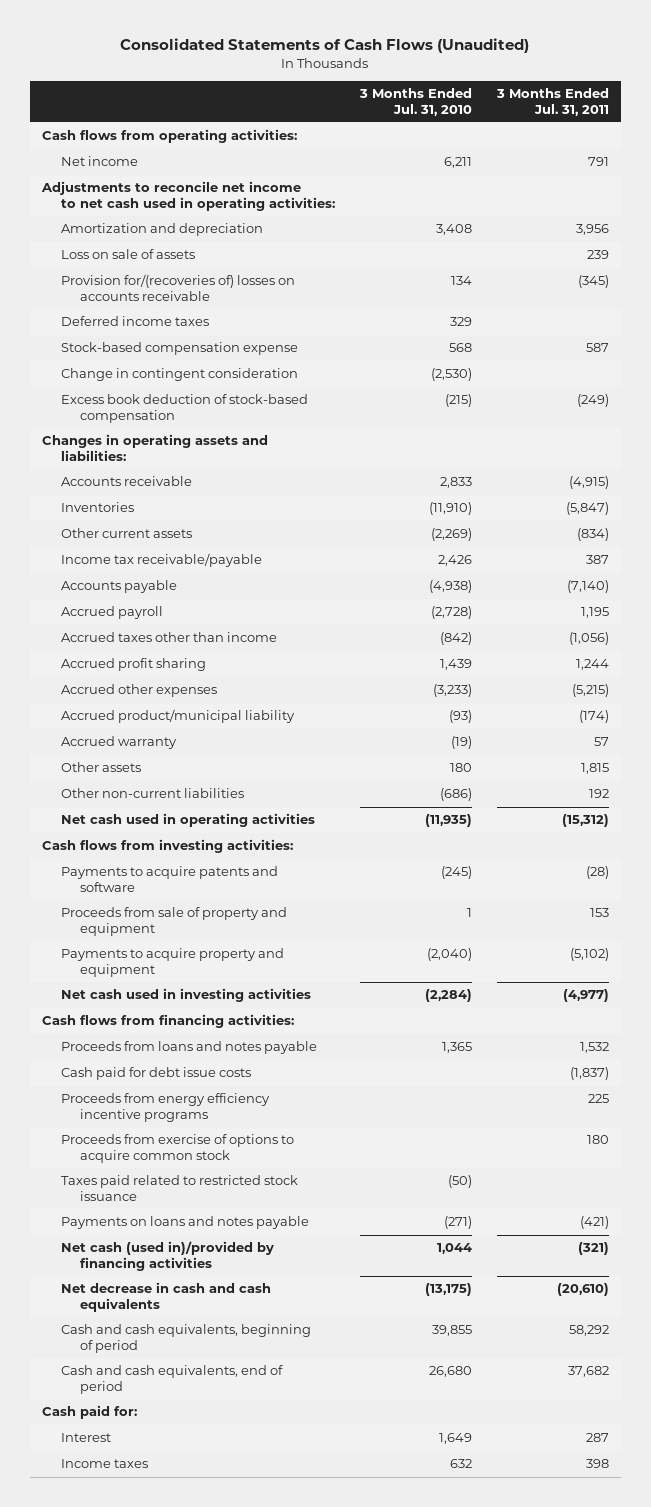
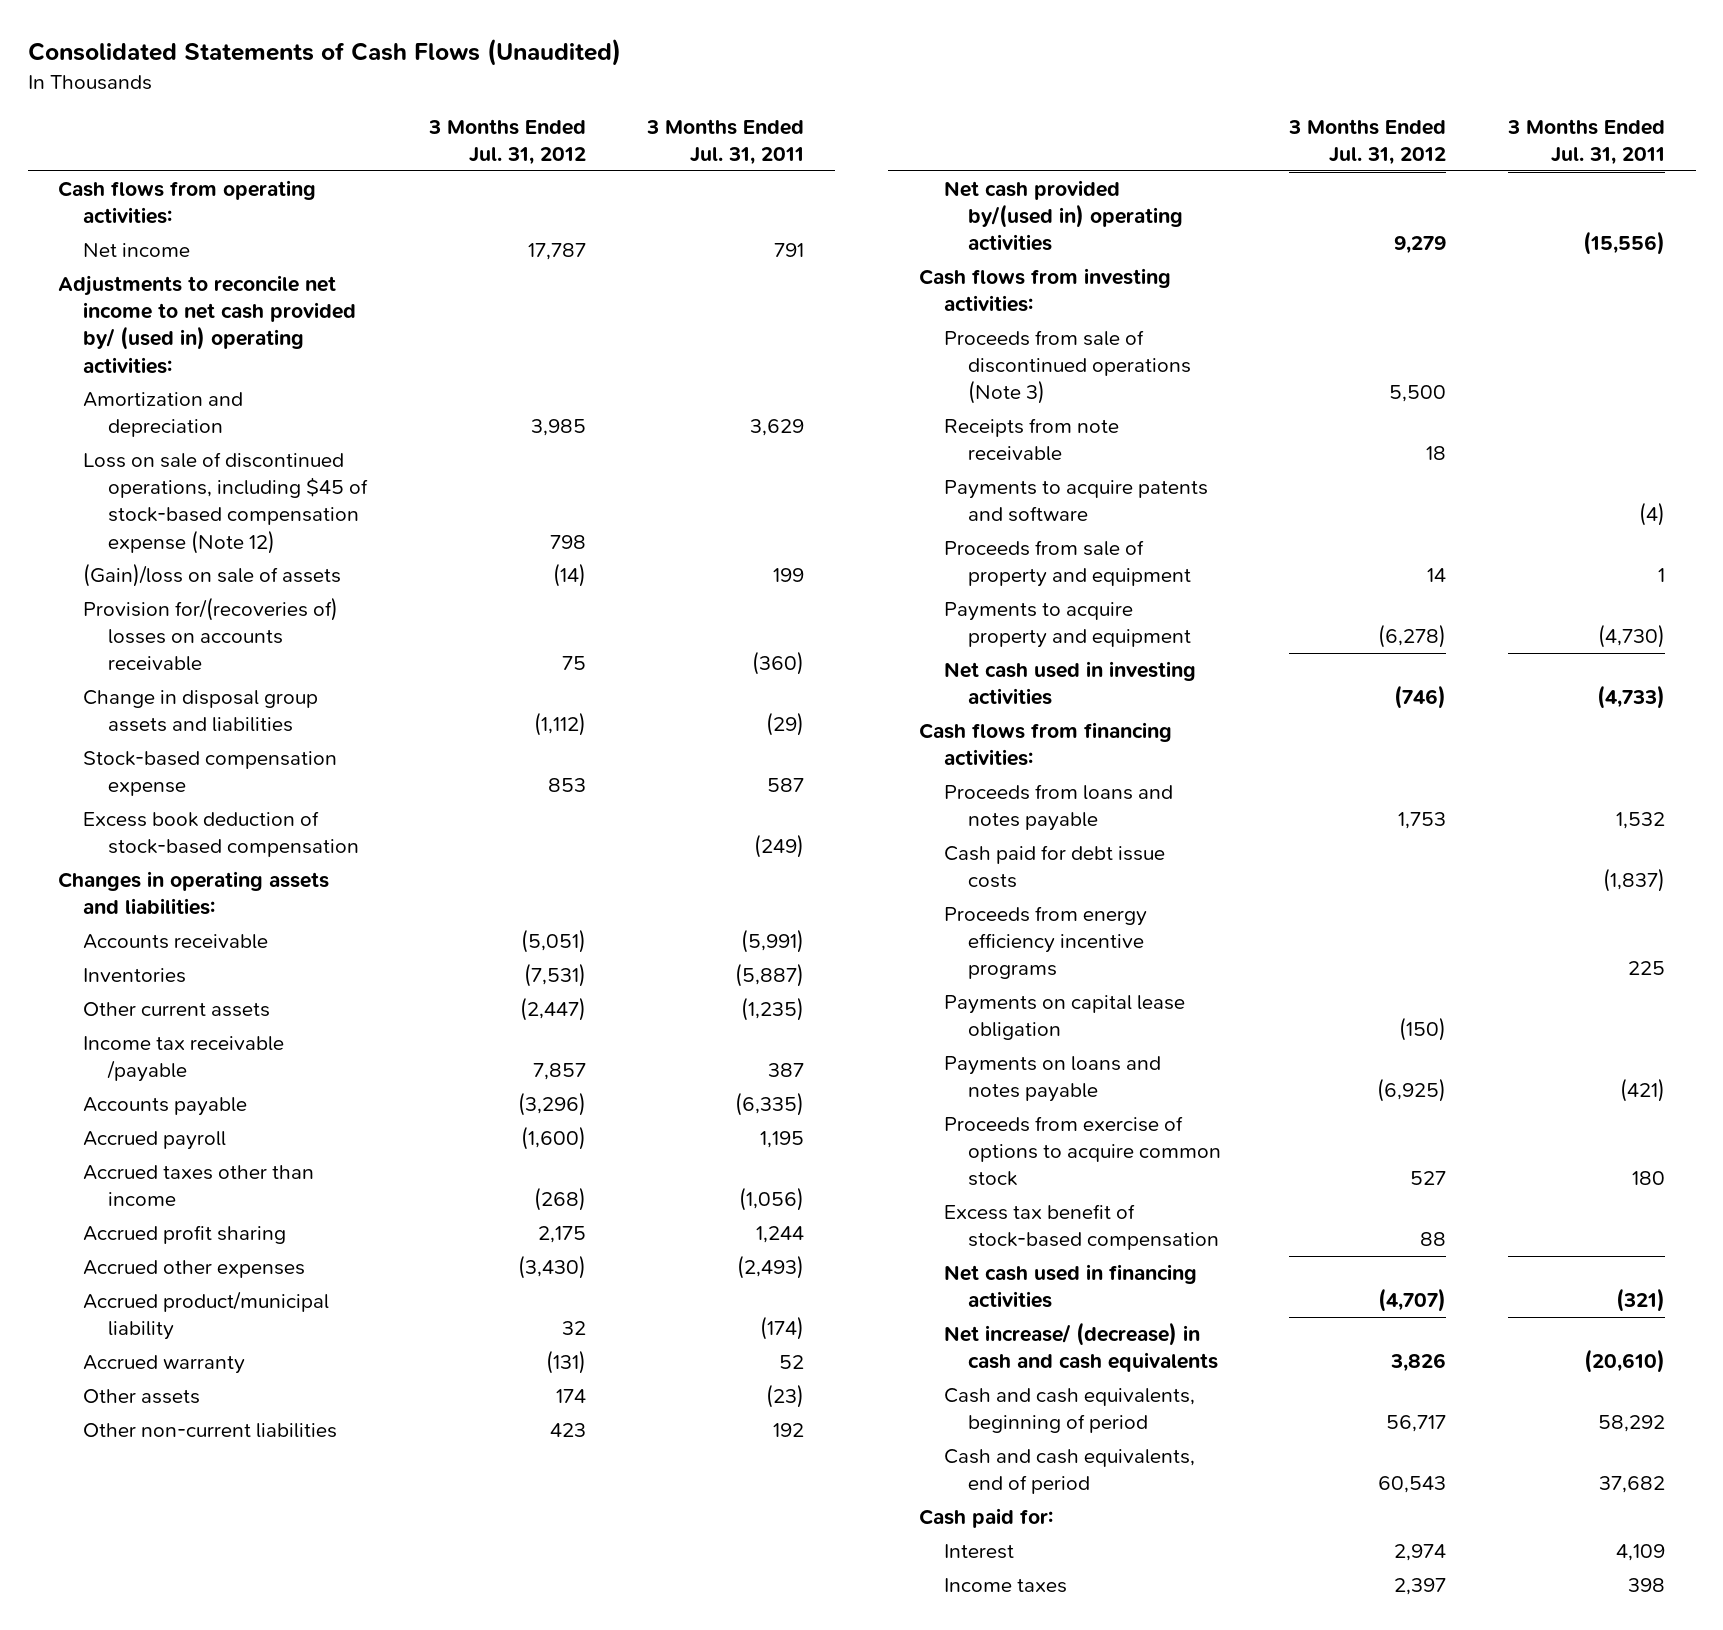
- | 3 Months Ended Jul. 31, 2010 | 3 Months Ended Jul. 31, 2011
+ | 3 Months Ended Jul. 31, 2012 | 3 Months Ended Jul. 31, 2011
- Adjustments to reconcile net income to net cash used in operating activities:
- Amortization and depreciation | 3,408 | 3,956
- Loss on sale of assets | | 239
- Provision for/(recoveries of) losses on accounts receivable | 134 | (345)
- Deferred income taxes | 329 |
+ Adjustments to reconcile net income to net cash provided by/ (used in) operating activities:
+ Amortization and depreciation | 3,985 | 3,629
+ Loss on sale of discontinued operations, including $45 of stock-based compensation expense (Note 12) | 798 |
+ (Gain)/loss on sale of assets | (14) | 199
+ Provision for/(recoveries of) losses on accounts receivable | 75 | (360)
+ Change in disposal group assets and liabilities | (1,112) | (29)
- Change in contingent consideration | (2,530) |
- Accounts receivable | 2,833 | (4,915)
- Inventories | (11,910) | (5,847)
- Other current assets | (2,269) | (834)
- Income tax receivable/payable | 2,426 | 387
- Accounts payable | (4,938) | (7,140)
+ Accounts receivable | (5,051) | (5,991)
+ Inventories | (7,531) | (5,887)
+ Other current assets | (2,447) | (1,235)
+ Income tax receivable /payable | 7,857 | 387
+ Accounts payable | (3,296) | (6,335)
- Accrued other expenses | (3,233) | (5,215)
+ Accrued other expenses | (3,430) | (2,493)
- Accrued warranty | (19) | 57
- Other assets | 180 | 1,815
+ Accrued warranty | (131) | 52
+ Other assets | 174 | (23)
- Net cash used in operating activities | (11,935) | (15,312)
+ Net cash provided by/(used in) operating activities | 9,279 | (15,556)
- Payments to acquire patents and software | (245) | (28)
- Proceeds from sale of property and equipment | 1 | 153
- Payments to acquire property and equipment | (2,040) | (5,102)
- Net cash used in investing activities | (2,284) | (4,977)
+ Proceeds from sale of discontinued operations (Note 3) | 5,500 |
+ Receipts from note receivable | 18 |
+ Payments to acquire patents and software | | (4)
+ Proceeds from sale of property and equipment | 14 | 1
+ Payments to acquire property and equipment | (6,278) | (4,730)
+ Net cash used in investing activities | (746) | (4,733)
- Taxes paid related to restricted stock issuance | (50) |
+ Payments on capital lease obligation | (150) |
- Net cash (used in)/provided by financing activities | 1,044 | (321)
- Net decrease in cash and cash equivalents | (13,175) | (20,610)
moved down: Proceeds from exercise of options to acquire common stock | 527 | 180
+ Excess tax benefit of stock-based compensation | 88 |
+ Net cash used in financing activities | (4,707) | (321)
+ Net increase/ (decrease) in cash and cash equivalents | 3,826 | (20,610)
- Interest | 1,649 | 287
+ Interest | 2,974 | 4,109

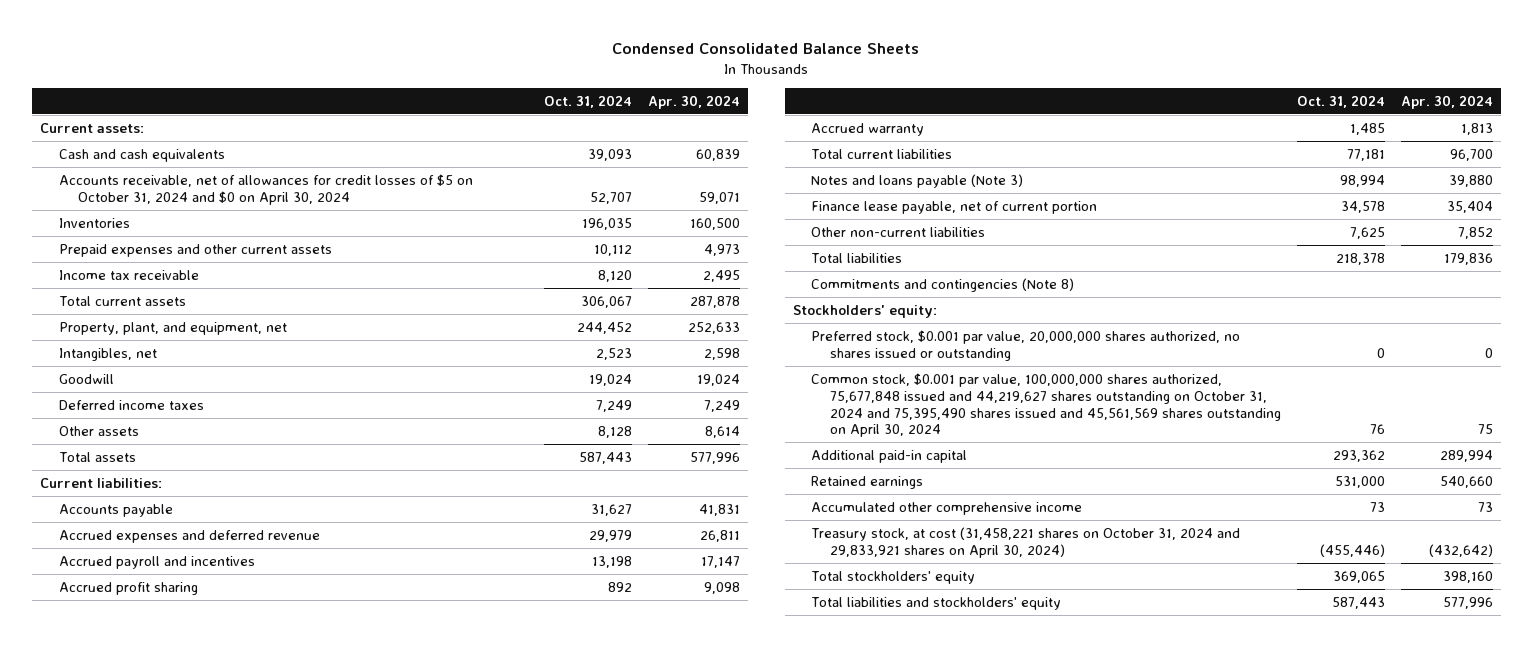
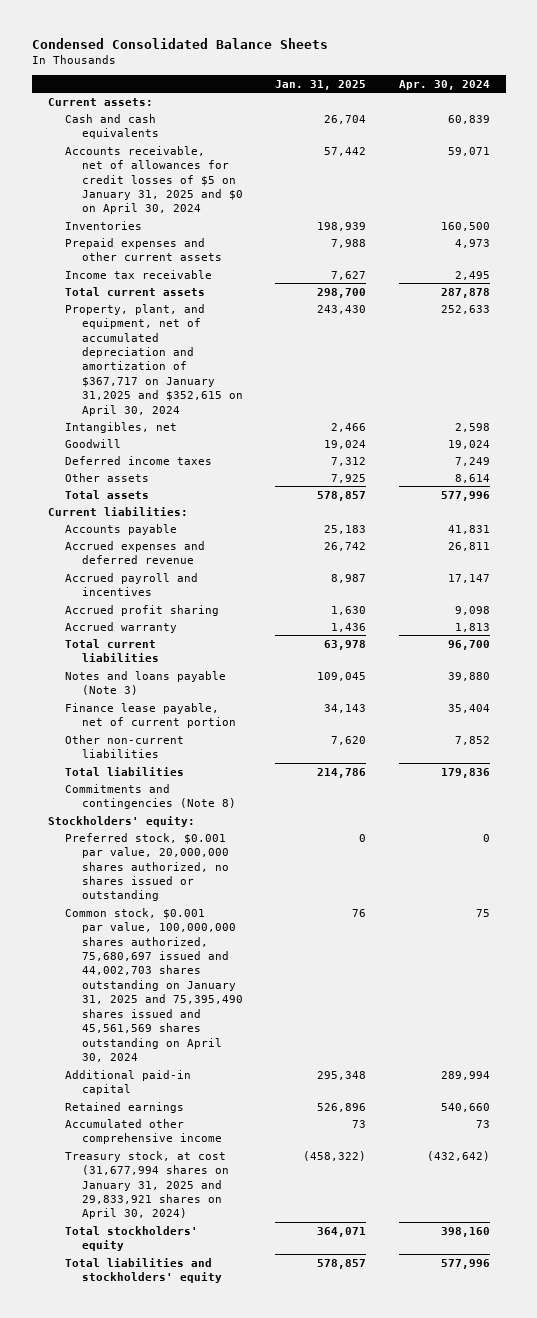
- | Oct. 31, 2024 | Apr. 30, 2024
+ | Jan. 31, 2025 | Apr. 30, 2024
- Accounts receivable, net of allowances for credit losses of $5 on October 31, 2024 and $0 on April 30, 2024 | 52,707 | 59,071
+ Accounts receivable, net of allowances for credit losses of $5 on January 31, 2025 and $0 on April 30, 2024 | 57,442 | 59,071
- Property, plant, and equipment, net | 244,452 | 252,633
+ Property, plant, and equipment, net of accumulated depreciation and amortization of $367,717 on January 31,2025 and $352,615 on April 30, 2024 | 243,430 | 252,633
- Common stock, $0.001 par value, 100,000,000 shares authorized, 75,677,848 issued and 44,219,627 shares outstanding on October 31, 2024 and 75,395,490 shares issued and 45,561,569 shares outstanding on April 30, 2024 | 76 | 75
+ Common stock, $0.001 par value, 100,000,000 shares authorized, 75,680,697 issued and 44,002,703 shares outstanding on January 31, 2025 and 75,395,490 shares issued and 45,561,569 shares outstanding on April 30, 2024 | 76 | 75
- Treasury stock, at cost (31,458,221 shares on October 31, 2024 and 29,833,921 shares on April 30, 2024) | (455,446) | (432,642)
+ Treasury stock, at cost (31,677,994 shares on January 31, 2025 and 29,833,921 shares on April 30, 2024) | (458,322) | (432,642)

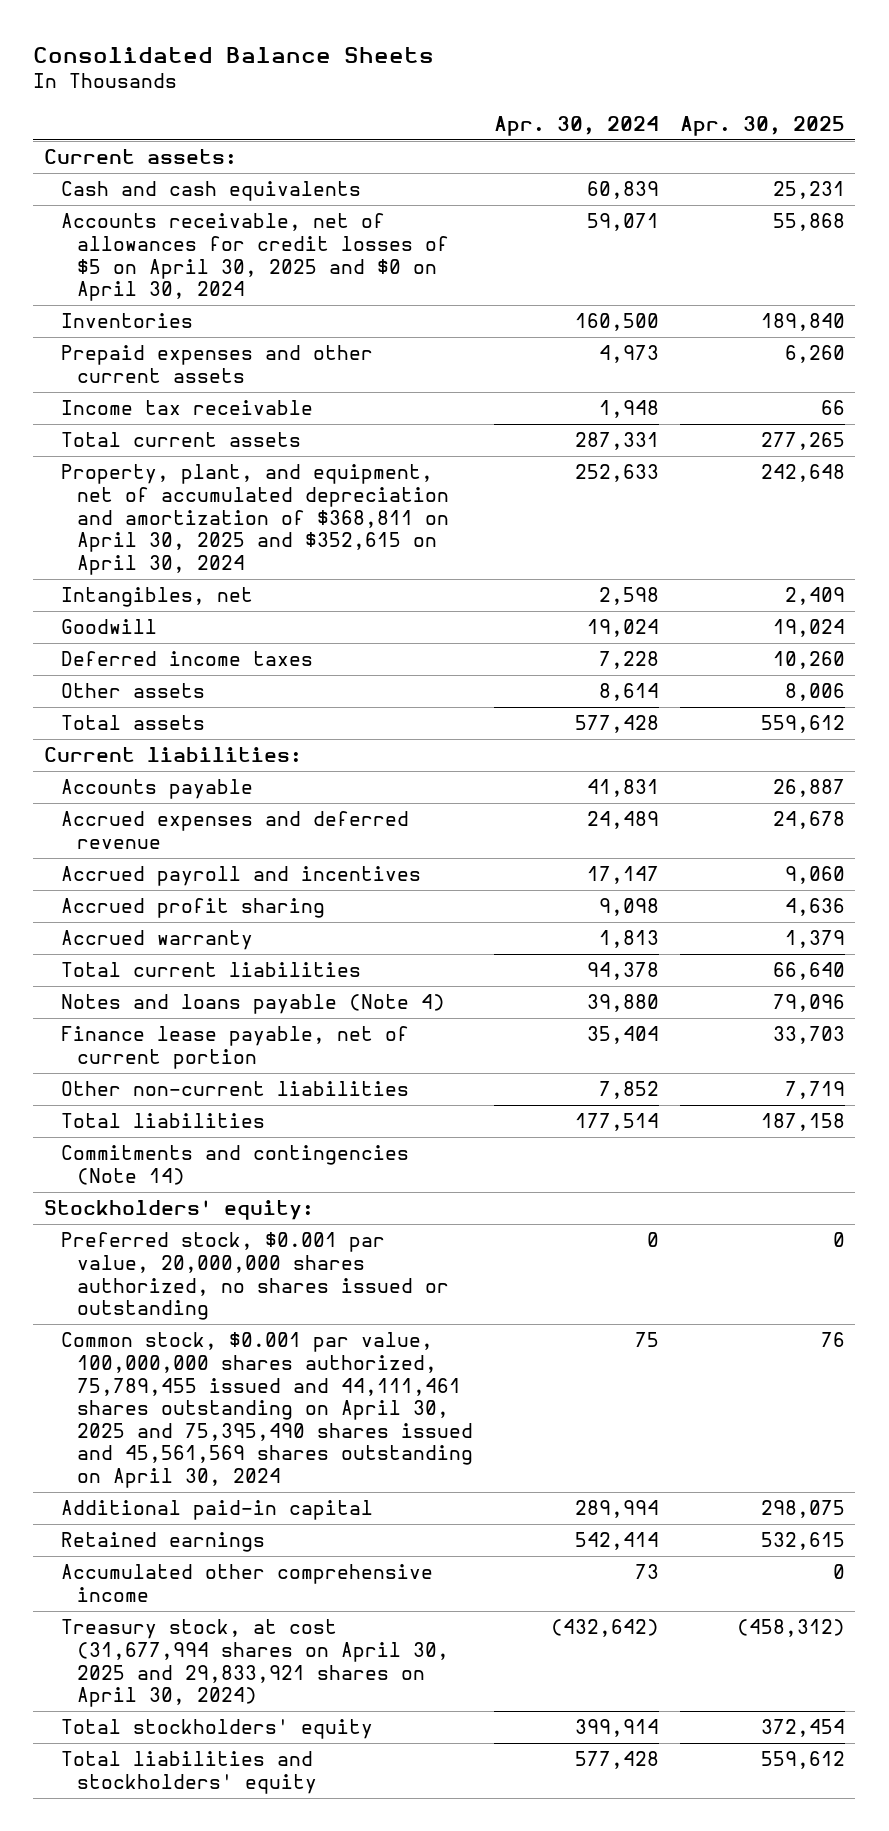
- Condensed Consolidated Balance Sheets
+ Consolidated Balance Sheets
- | Jan. 31, 2025 | Apr. 30, 2024
+ | Apr. 30, 2024 | Apr. 30, 2025
- Accounts receivable, net of allowances for credit losses of $5 on January 31, 2025 and $0 on April 30, 2024 | 57,442 | 59,071
+ Accounts receivable, net of allowances for credit losses of $5 on April 30, 2025 and $0 on April 30, 2024 | 59,071 | 55,868
- Income tax receivable | 7,627 | 2,495
- Total current assets | 298,700 | 287,878
- Property, plant, and equipment, net of accumulated depreciation and amortization of $367,717 on January 31,2025 and $352,615 on April 30, 2024 | 243,430 | 252,633
+ Income tax receivable | 1,948 | 66
+ Total current assets | 287,331 | 277,265
+ Property, plant, and equipment, net of accumulated depreciation and amortization of $368,811 on April 30, 2025 and $352,615 on April 30, 2024 | 252,633 | 242,648
- Deferred income taxes | 7,312 | 7,249
+ Deferred income taxes | 7,228 | 10,260
- Total assets | 578,857 | 577,996
+ Total assets | 577,428 | 559,612
- Accrued expenses and deferred revenue | 26,742 | 26,811
+ Accrued expenses and deferred revenue | 24,489 | 24,678
- Total current liabilities | 63,978 | 96,700
- Notes and loans payable (Note 3) | 109,045 | 39,880
+ Total current liabilities | 94,378 | 66,640
+ Notes and loans payable (Note 4) | 39,880 | 79,096
- Total liabilities | 214,786 | 179,836
- Commitments and contingencies (Note 8)
+ Total liabilities | 177,514 | 187,158
+ Commitments and contingencies (Note 14)
- Common stock, $0.001 par value, 100,000,000 shares authorized, 75,680,697 issued and 44,002,703 shares outstanding on January 31, 2025 and 75,395,490 shares issued and 45,561,569 shares outstanding on April 30, 2024 | 76 | 75
+ Common stock, $0.001 par value, 100,000,000 shares authorized, 75,789,455 issued and 44,111,461 shares outstanding on April 30, 2025 and 75,395,490 shares issued and 45,561,569 shares outstanding on April 30, 2024 | 75 | 76
- Retained earnings | 526,896 | 540,660
+ Retained earnings | 542,414 | 532,615
- Treasury stock, at cost (31,677,994 shares on January 31, 2025 and 29,833,921 shares on April 30, 2024) | (458,322) | (432,642)
- Total stockholders' equity | 364,071 | 398,160
- Total liabilities and stockholders' equity | 578,857 | 577,996
+ Treasury stock, at cost (31,677,994 shares on April 30, 2025 and 29,833,921 shares on April 30, 2024) | (432,642) | (458,312)
+ Total stockholders' equity | 399,914 | 372,454
+ Total liabilities and stockholders' equity | 577,428 | 559,612

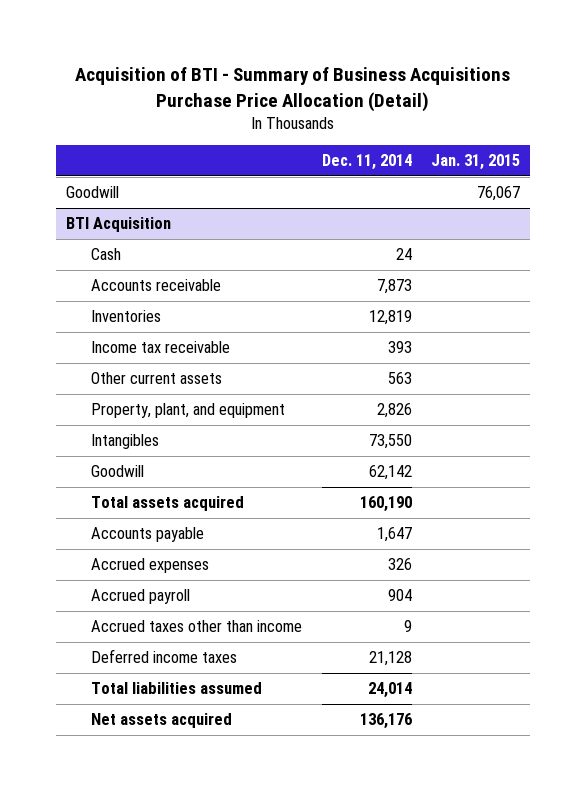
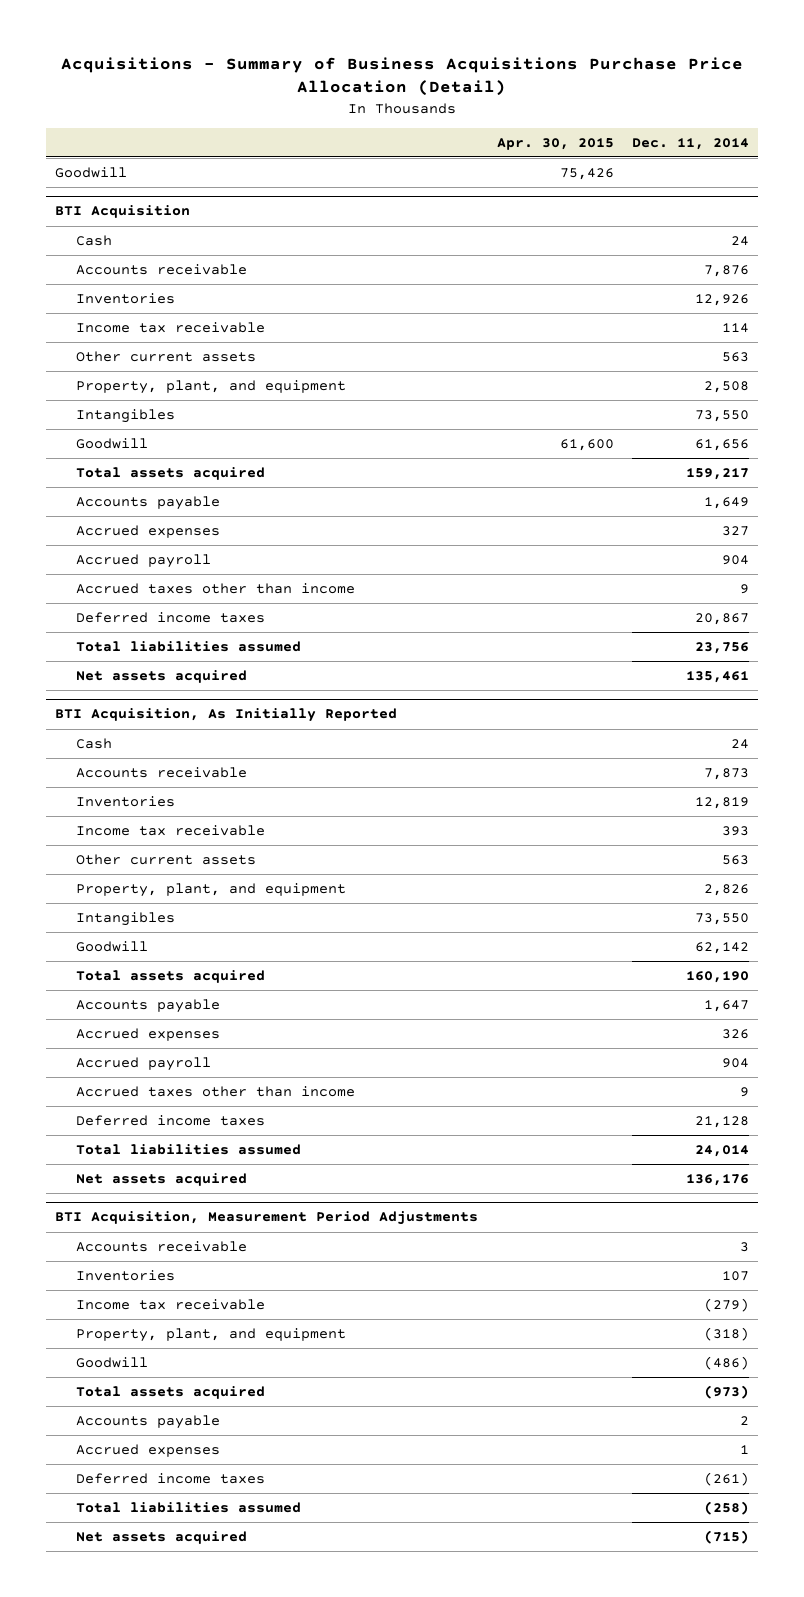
- Acquisition of BTI - Summary of Business Acquisitions Purchase Price Allocation (Detail)
+ Acquisitions - Summary of Business Acquisitions Purchase Price Allocation (Detail)
- | Dec. 11, 2014 | Jan. 31, 2015
+ | Apr. 30, 2015 | Dec. 11, 2014
@ BTI Acquisition
+ Accounts receivable | | 7,876
+ Inventories | | 12,926
+ Income tax receivable | | 114
+ Other current assets | | 563
+ Property, plant, and equipment | | 2,508
+ Intangibles | | 73,550
+ Goodwill | 61,600 | 61,656
+ Total assets acquired | | 159,217
+ Accounts payable | | 1,649
+ Accrued expenses | | 327
+ Accrued payroll | | 904
+ Accrued taxes other than income | | 9
+ Deferred income taxes | | 20,867
+ Total liabilities assumed | | 23,756
+ Net assets acquired | | 135,461
+ BTI Acquisition, As Initially Reported
+ Cash | | 24
+ BTI Acquisition, Measurement Period Adjustments
+ Accounts receivable | | 3
+ Inventories | | 107
+ Income tax receivable | | (279)
+ Property, plant, and equipment | | (318)
+ Goodwill | | (486)
+ Total assets acquired | | (973)
+ Accounts payable | | 2
+ Accrued expenses | | 1
+ Deferred income taxes | | (261)
+ Total liabilities assumed | | (258)
+ Net assets acquired | | (715)

